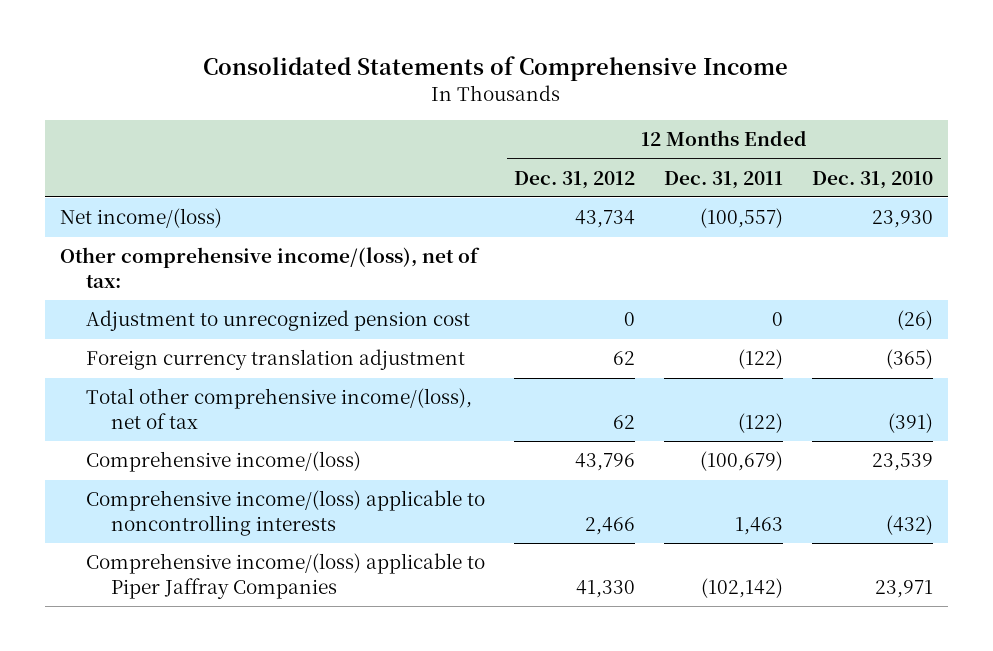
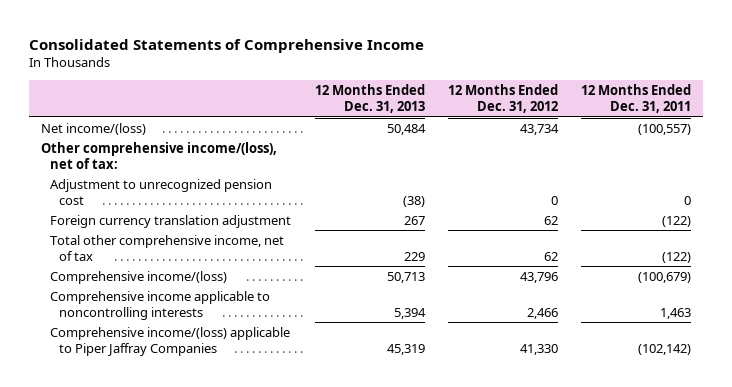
- | 12 Months Ended Dec. 31, 2012 | 12 Months Ended Dec. 31, 2011 | 12 Months Ended Dec. 31, 2010
+ | 12 Months Ended Dec. 31, 2013 | 12 Months Ended Dec. 31, 2012 | 12 Months Ended Dec. 31, 2011
- Total other comprehensive income/(loss), net of tax | 62 | (122) | (391)
+ Total other comprehensive income, net of tax | 229 | 62 | (122)
- Comprehensive income/(loss) applicable to noncontrolling interests | 2,466 | 1,463 | (432)
+ Comprehensive income applicable to noncontrolling interests | 5,394 | 2,466 | 1,463

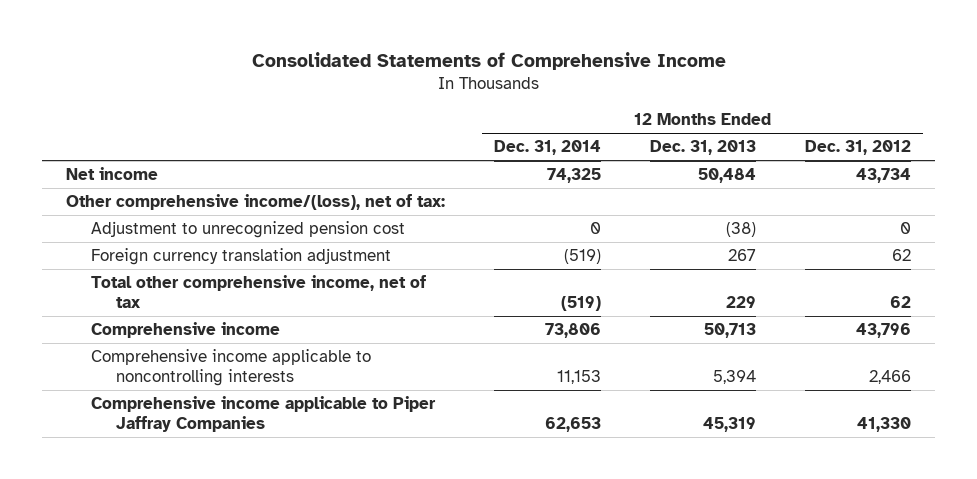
- | 12 Months Ended Dec. 31, 2013 | 12 Months Ended Dec. 31, 2012 | 12 Months Ended Dec. 31, 2011
+ | 12 Months Ended Dec. 31, 2014 | 12 Months Ended Dec. 31, 2013 | 12 Months Ended Dec. 31, 2012
- Net income/(loss) | 50,484 | 43,734 | (100,557)
+ Net income | 74,325 | 50,484 | 43,734
- Comprehensive income/(loss) | 50,713 | 43,796 | (100,679)
+ Comprehensive income | 73,806 | 50,713 | 43,796
- Comprehensive income/(loss) applicable to Piper Jaffray Companies | 45,319 | 41,330 | (102,142)
+ Comprehensive income applicable to Piper Jaffray Companies | 62,653 | 45,319 | 41,330

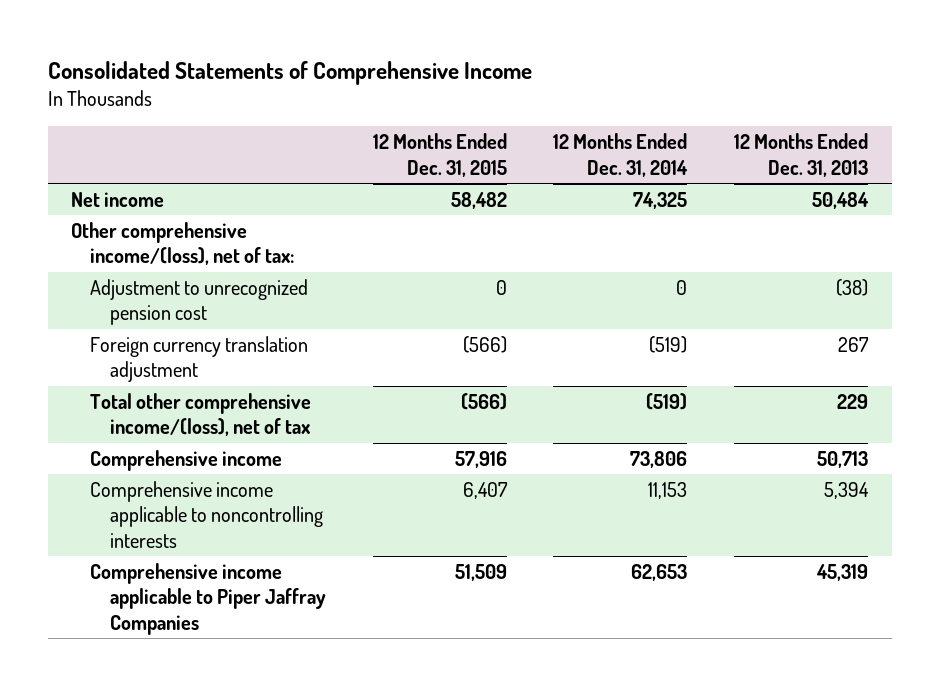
- | 12 Months Ended Dec. 31, 2014 | 12 Months Ended Dec. 31, 2013 | 12 Months Ended Dec. 31, 2012
+ | 12 Months Ended Dec. 31, 2015 | 12 Months Ended Dec. 31, 2014 | 12 Months Ended Dec. 31, 2013
- Total other comprehensive income, net of tax | (519) | 229 | 62
+ Total other comprehensive income/(loss), net of tax | (566) | (519) | 229

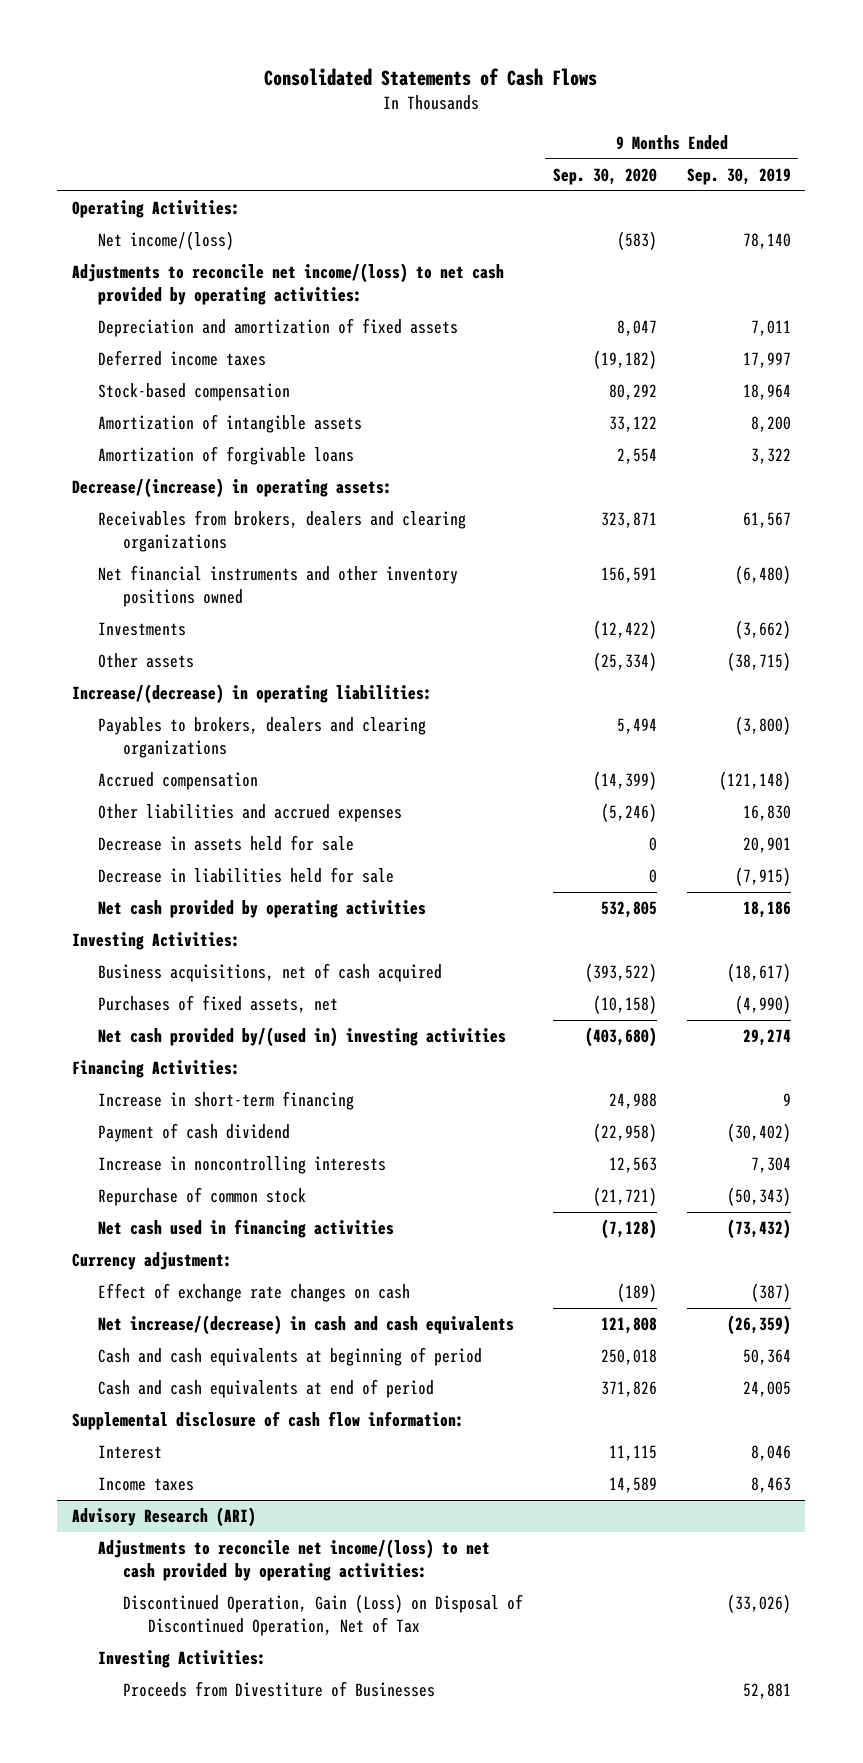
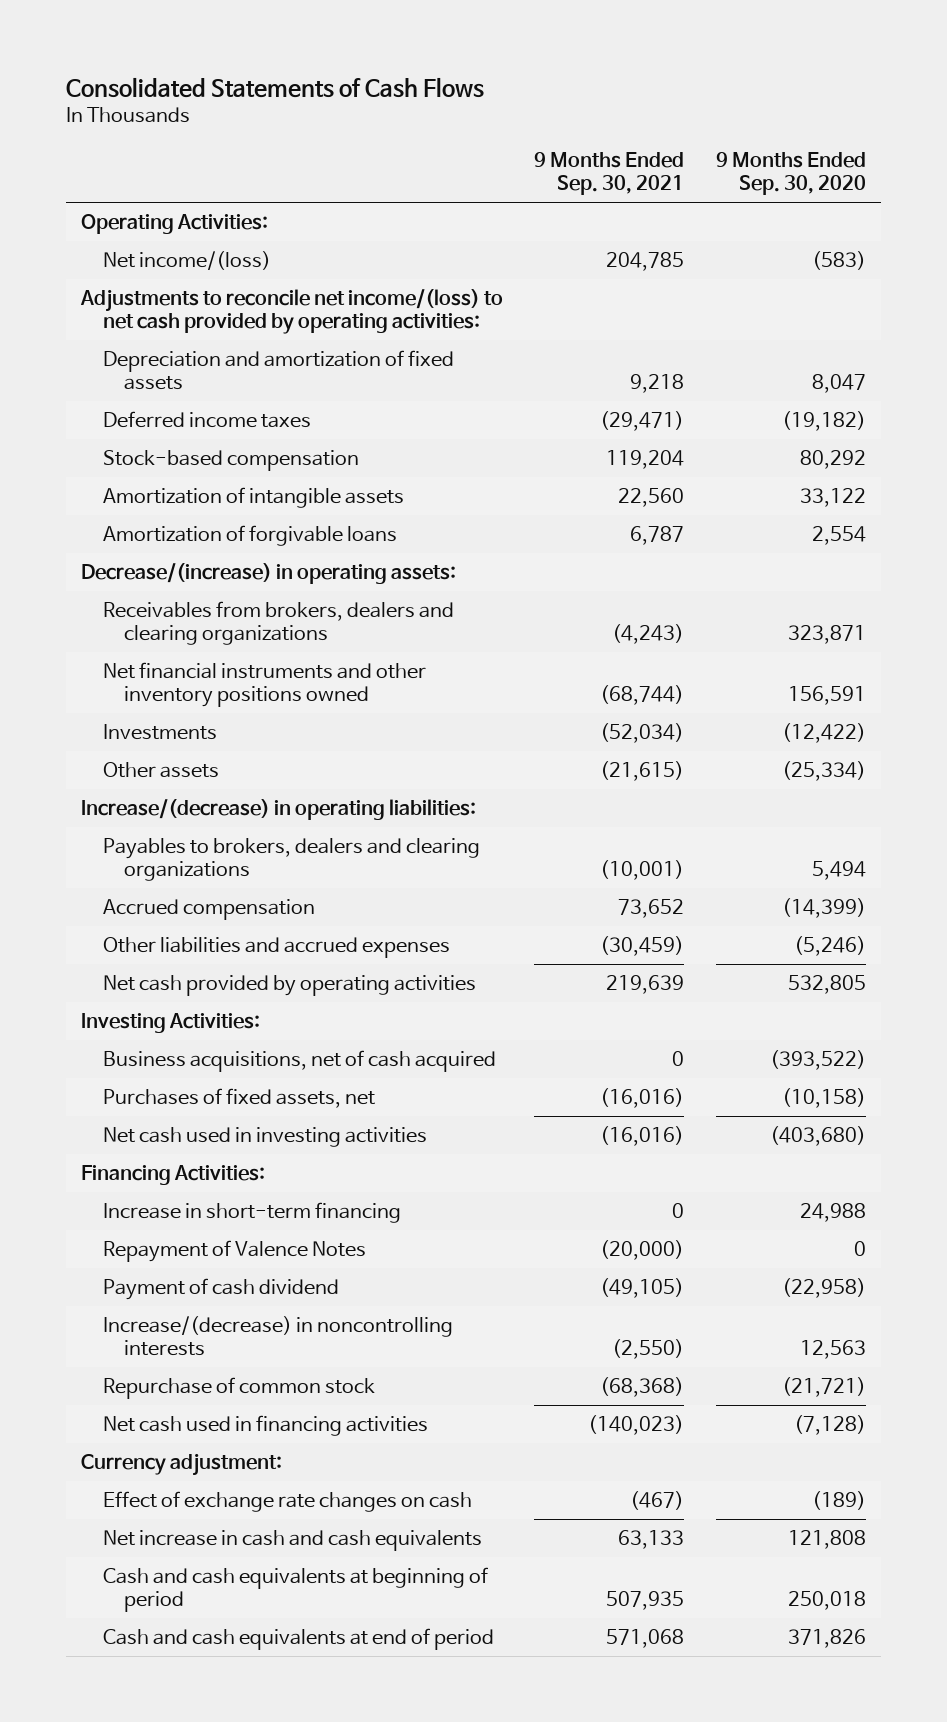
- | 9 Months Ended Sep. 30, 2020 | 9 Months Ended Sep. 30, 2019
+ | 9 Months Ended Sep. 30, 2021 | 9 Months Ended Sep. 30, 2020
- Decrease in assets held for sale | 0 | 20,901
- Decrease in liabilities held for sale | 0 | (7,915)
- Net cash provided by/(used in) investing activities | (403,680) | 29,274
+ Net cash used in investing activities | (16,016) | (403,680)
+ Repayment of Valence Notes | (20,000) | 0
- Increase in noncontrolling interests | 12,563 | 7,304
+ Increase/(decrease) in noncontrolling interests | (2,550) | 12,563
- Net increase/(decrease) in cash and cash equivalents | 121,808 | (26,359)
+ Net increase in cash and cash equivalents | 63,133 | 121,808
- Supplemental disclosure of cash flow information:
- Interest | 11,115 | 8,046
- Income taxes | 14,589 | 8,463
- Advisory Research (ARI)
- Adjustments to reconcile net income/(loss) to net cash provided by operating activities:
- Discontinued Operation, Gain (Loss) on Disposal of Discontinued Operation, Net of Tax | | (33,026)
- Investing Activities:
- Proceeds from Divestiture of Businesses | | 52,881

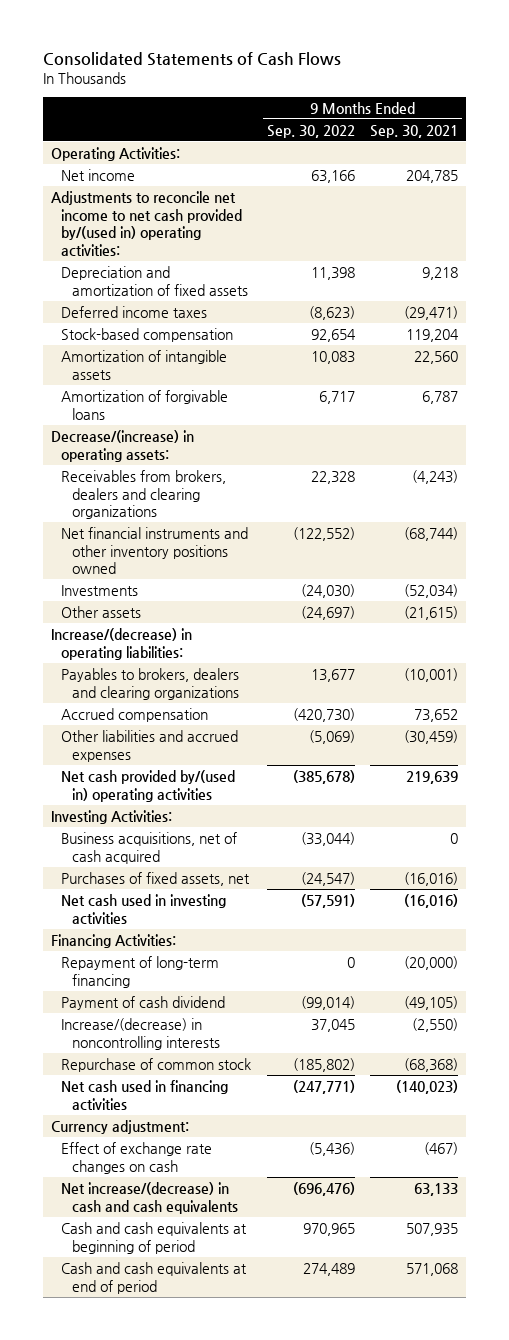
- | 9 Months Ended Sep. 30, 2021 | 9 Months Ended Sep. 30, 2020
+ | 9 Months Ended Sep. 30, 2022 | 9 Months Ended Sep. 30, 2021
- Net income/(loss) | 204,785 | (583)
- Adjustments to reconcile net income/(loss) to net cash provided by operating activities:
+ Net income | 63,166 | 204,785
+ Adjustments to reconcile net income to net cash provided by/(used in) operating activities:
- Net cash provided by operating activities | 219,639 | 532,805
+ Net cash provided by/(used in) operating activities | (385,678) | 219,639
- Increase in short-term financing | 0 | 24,988
- Repayment of Valence Notes | (20,000) | 0
+ Repayment of long-term financing | 0 | (20,000)
- Net increase in cash and cash equivalents | 63,133 | 121,808
+ Net increase/(decrease) in cash and cash equivalents | (696,476) | 63,133

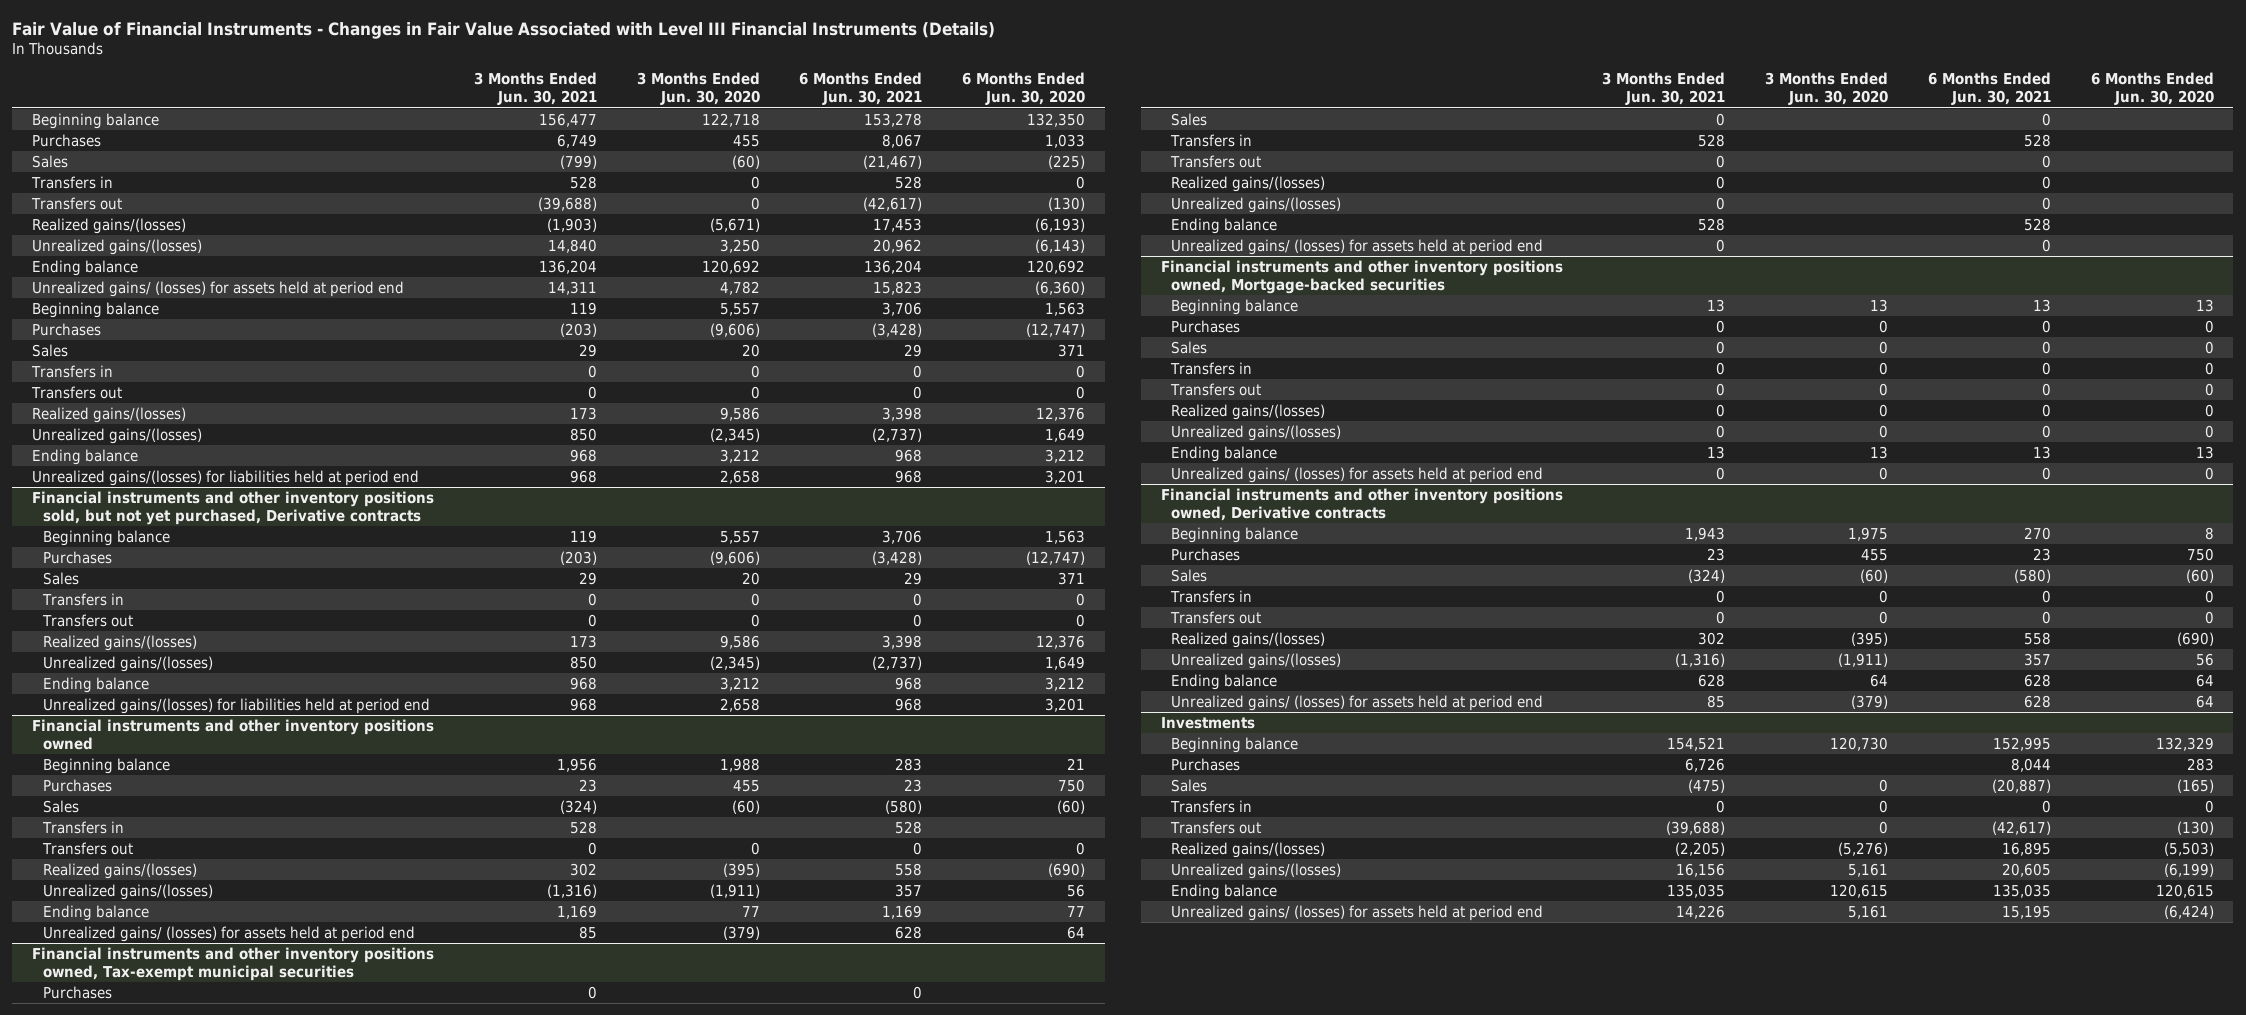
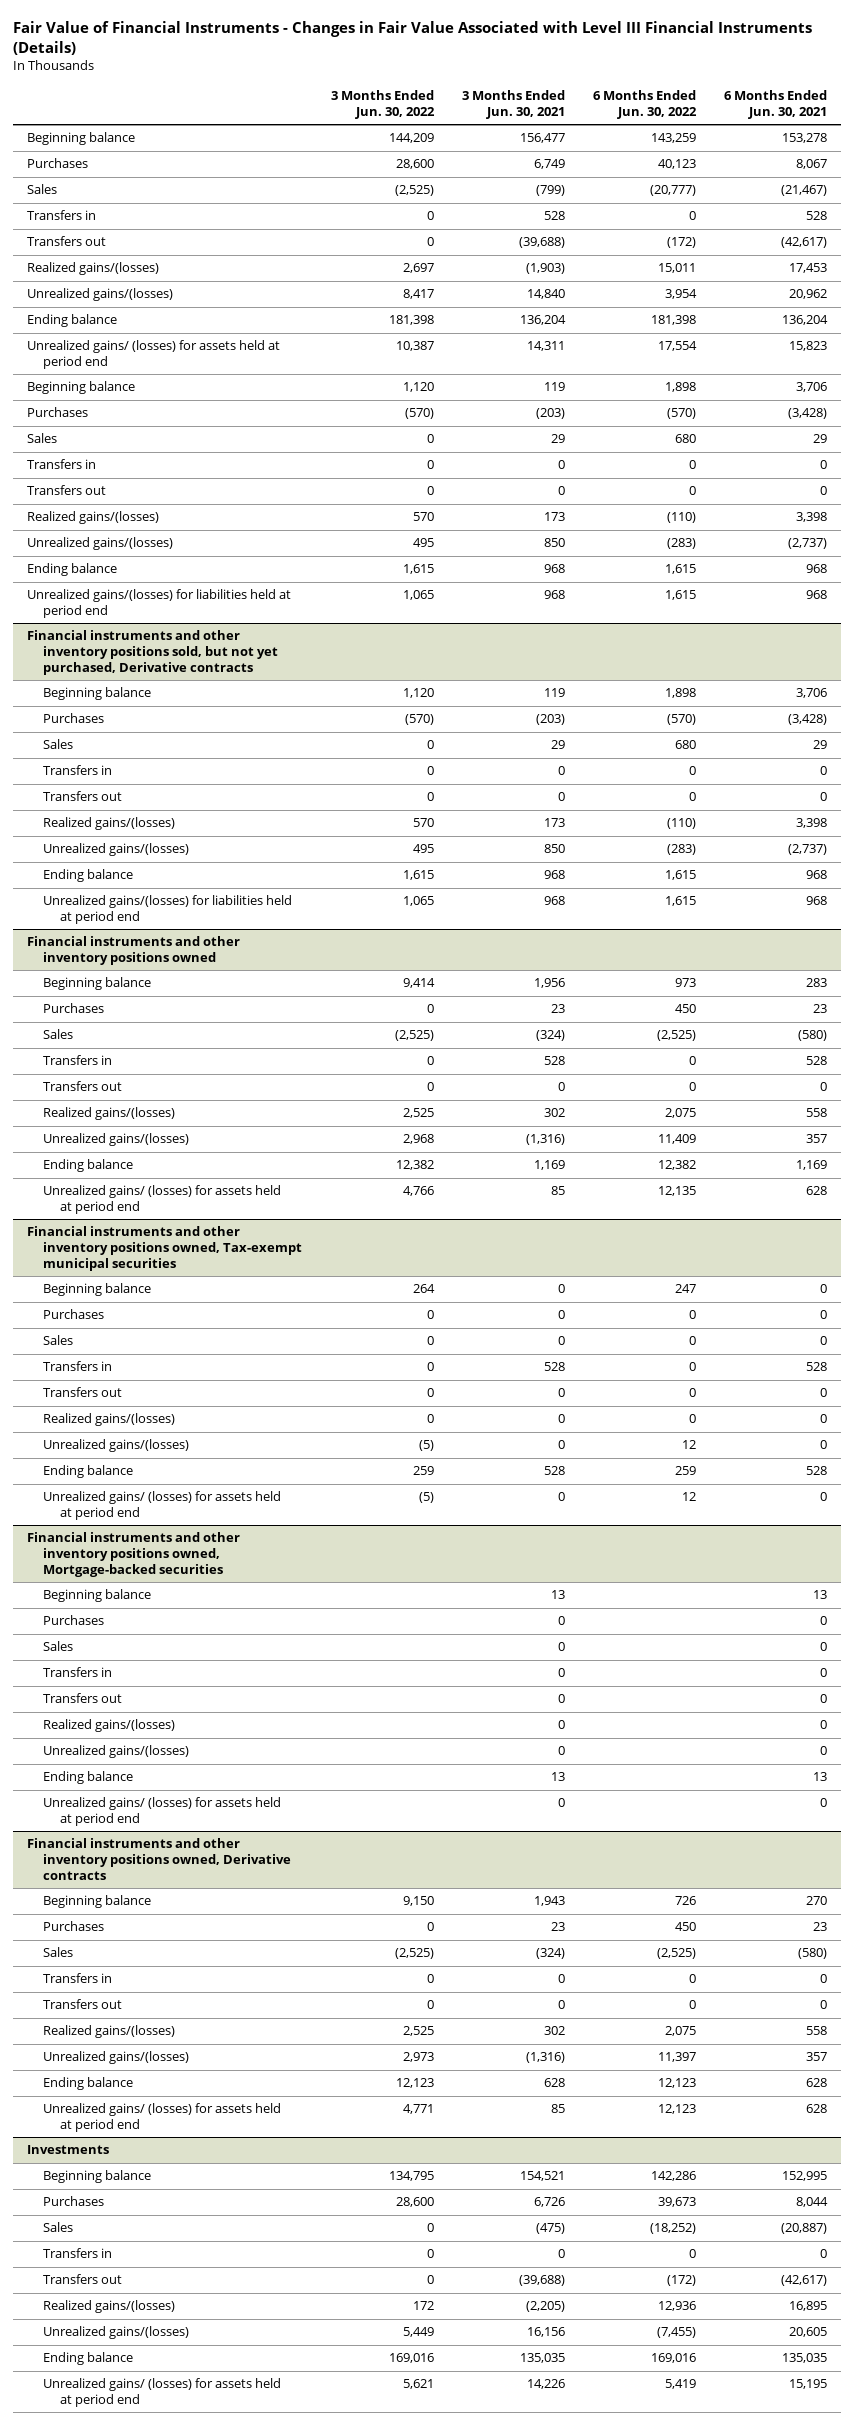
- | 3 Months Ended Jun. 30, 2021 | 3 Months Ended Jun. 30, 2020 | 6 Months Ended Jun. 30, 2021 | 6 Months Ended Jun. 30, 2020
+ | 3 Months Ended Jun. 30, 2022 | 3 Months Ended Jun. 30, 2021 | 6 Months Ended Jun. 30, 2022 | 6 Months Ended Jun. 30, 2021
@ Financial instruments and other inventory positions owned, Tax-exempt municipal securities
+ Beginning balance | 264 | 0 | 247 | 0

